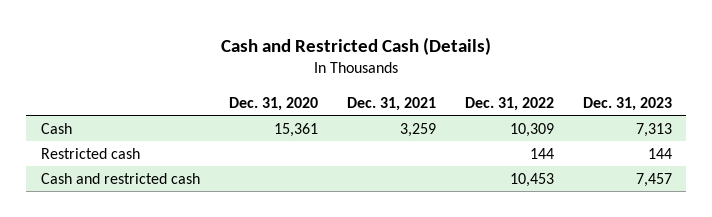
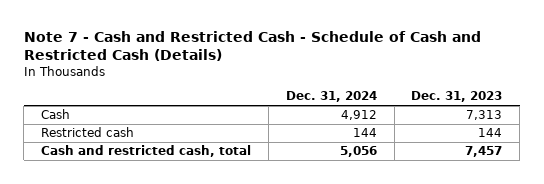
- Cash and Restricted Cash (Details)
+ Note 7 - Cash and Restricted Cash - Schedule of Cash and Restricted Cash (Details)
- | Dec. 31, 2020 | Dec. 31, 2021 | Dec. 31, 2022 | Dec. 31, 2023
+ | Dec. 31, 2024 | Dec. 31, 2023
- Cash and restricted cash | | | 10,453 | 7,457
+ Cash and restricted cash, total | 5,056 | 7,457

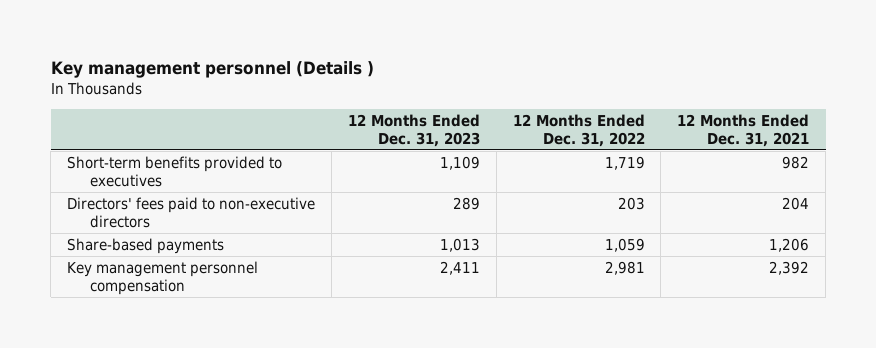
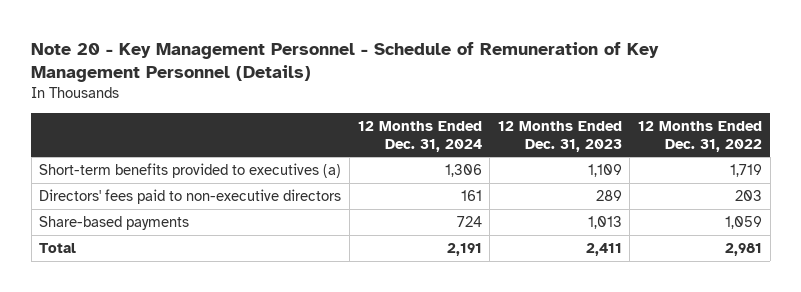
- Key management personnel (Details )
+ Note 20 - Key Management Personnel - Schedule of Remuneration of Key Management Personnel (Details)
- | 12 Months Ended Dec. 31, 2023 | 12 Months Ended Dec. 31, 2022 | 12 Months Ended Dec. 31, 2021
+ | 12 Months Ended Dec. 31, 2024 | 12 Months Ended Dec. 31, 2023 | 12 Months Ended Dec. 31, 2022
- Short-term benefits provided to executives | 1,109 | 1,719 | 982
+ Short-term benefits provided to executives (a) | 1,306 | 1,109 | 1,719
- Key management personnel compensation | 2,411 | 2,981 | 2,392
+ Total | 2,191 | 2,411 | 2,981

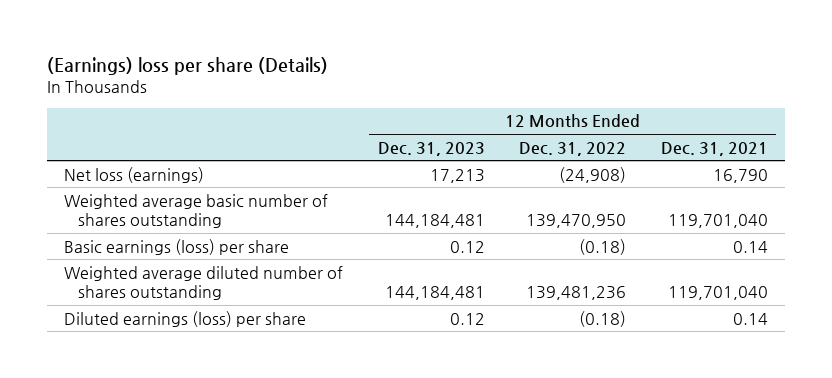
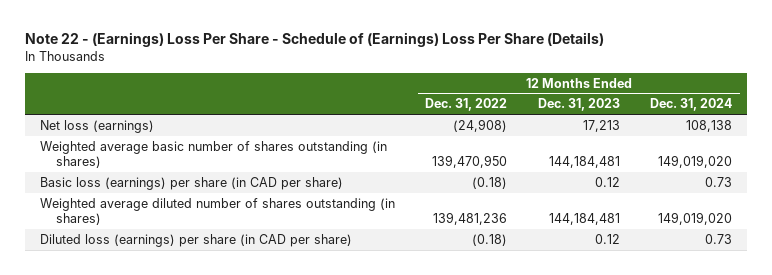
- (Earnings) loss per share (Details)
+ Note 22 - (Earnings) Loss Per Share - Schedule of (Earnings) Loss Per Share (Details)
- | 12 Months Ended Dec. 31, 2023 | 12 Months Ended Dec. 31, 2022 | 12 Months Ended Dec. 31, 2021
+ | 12 Months Ended Dec. 31, 2022 | 12 Months Ended Dec. 31, 2023 | 12 Months Ended Dec. 31, 2024
- Weighted average basic number of shares outstanding | 144,184,481 | 139,470,950 | 119,701,040
- Basic earnings (loss) per share | 0.12 | (0.18) | 0.14
- Weighted average diluted number of shares outstanding | 144,184,481 | 139,481,236 | 119,701,040
- Diluted earnings (loss) per share | 0.12 | (0.18) | 0.14
+ Weighted average basic number of shares outstanding (in shares) | 139,470,950 | 144,184,481 | 149,019,020
+ Basic loss (earnings) per share (in CAD per share) | (0.18) | 0.12 | 0.73
+ Weighted average diluted number of shares outstanding (in shares) | 139,481,236 | 144,184,481 | 149,019,020
+ Diluted loss (earnings) per share (in CAD per share) | (0.18) | 0.12 | 0.73

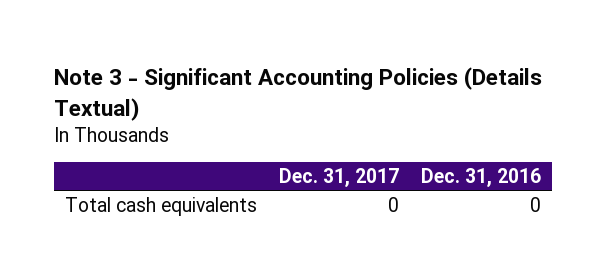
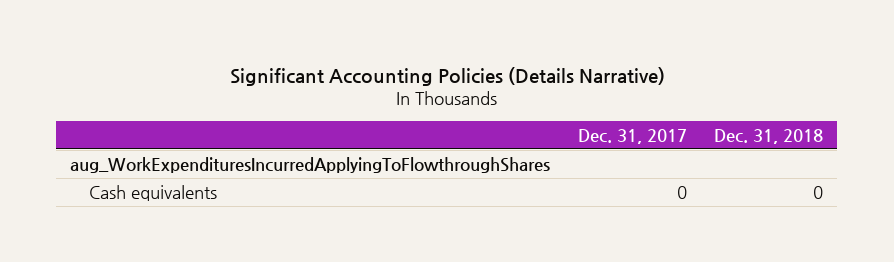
- Note 3 - Significant Accounting Policies (Details Textual)
+ Significant Accounting Policies (Details Narrative)
- | Dec. 31, 2017 | Dec. 31, 2016
+ | Dec. 31, 2017 | Dec. 31, 2018
- Total cash equivalents | 0 | 0
+ aug_WorkExpendituresIncurredApplyingToFlowthroughShares
+ Cash equivalents | 0 | 0

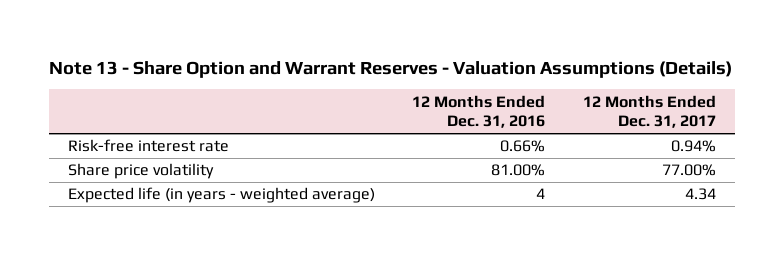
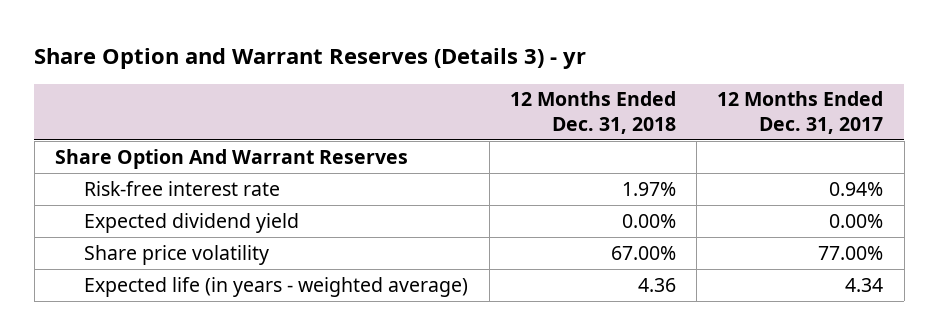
- Note 13 - Share Option and Warrant Reserves - Valuation Assumptions (Details)
+ Share Option and Warrant Reserves (Details 3) - yr
- | 12 Months Ended Dec. 31, 2016 | 12 Months Ended Dec. 31, 2017
+ | 12 Months Ended Dec. 31, 2018 | 12 Months Ended Dec. 31, 2017
+ Share Option And Warrant Reserves
+ Expected dividend yield | 0.00% | 0.00%

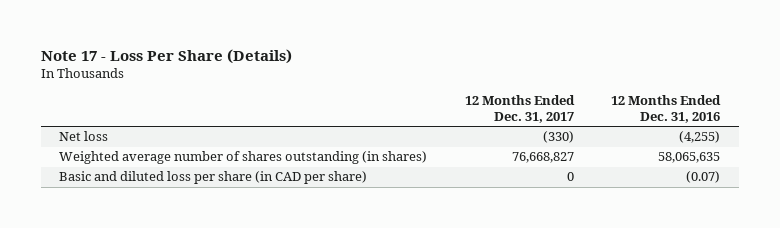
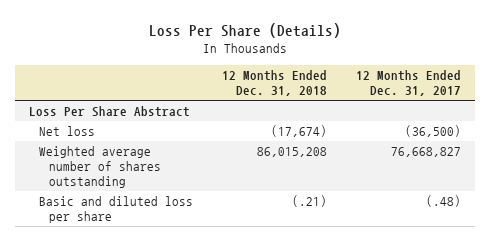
- Note 17 - Loss Per Share (Details)
+ Loss Per Share (Details)
- | 12 Months Ended Dec. 31, 2017 | 12 Months Ended Dec. 31, 2016
+ | 12 Months Ended Dec. 31, 2018 | 12 Months Ended Dec. 31, 2017
- Net loss | (330) | (4,255)
- Weighted average number of shares outstanding (in shares) | 76,668,827 | 58,065,635
- Basic and diluted loss per share (in CAD per share) | 0 | (0.07)
+ Loss Per Share Abstract
+ Net loss | (17,674) | (36,500)
+ Weighted average number of shares outstanding | 86,015,208 | 76,668,827
+ Basic and diluted loss per share | (.21) | (.48)

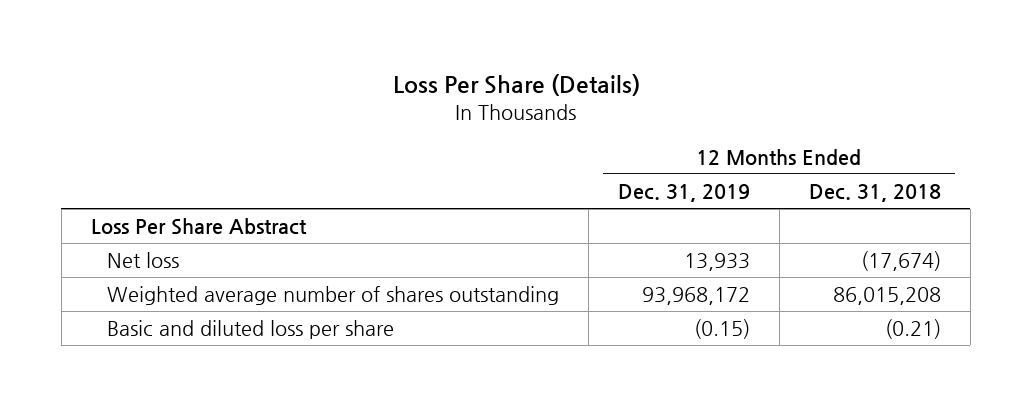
- | 12 Months Ended Dec. 31, 2018 | 12 Months Ended Dec. 31, 2017
+ | 12 Months Ended Dec. 31, 2019 | 12 Months Ended Dec. 31, 2018
- Basic and diluted loss per share | (.21) | (.48)
+ Basic and diluted loss per share | (0.15) | (0.21)

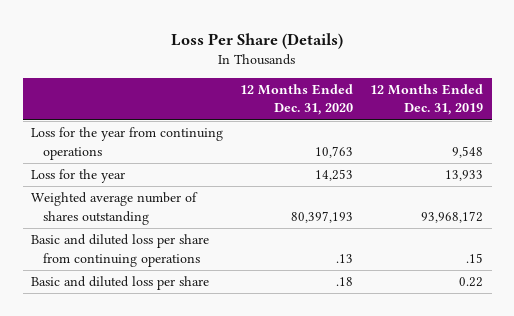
- | 12 Months Ended Dec. 31, 2019 | 12 Months Ended Dec. 31, 2018
+ | 12 Months Ended Dec. 31, 2020 | 12 Months Ended Dec. 31, 2019
- Loss Per Share Abstract
- Net loss | 13,933 | (17,674)
+ Loss for the year from continuing operations | 10,763 | 9,548
+ Loss for the year | 14,253 | 13,933
- Basic and diluted loss per share | (0.15) | (0.21)
+ Basic and diluted loss per share from continuing operations | .13 | .15
+ Basic and diluted loss per share | .18 | 0.22

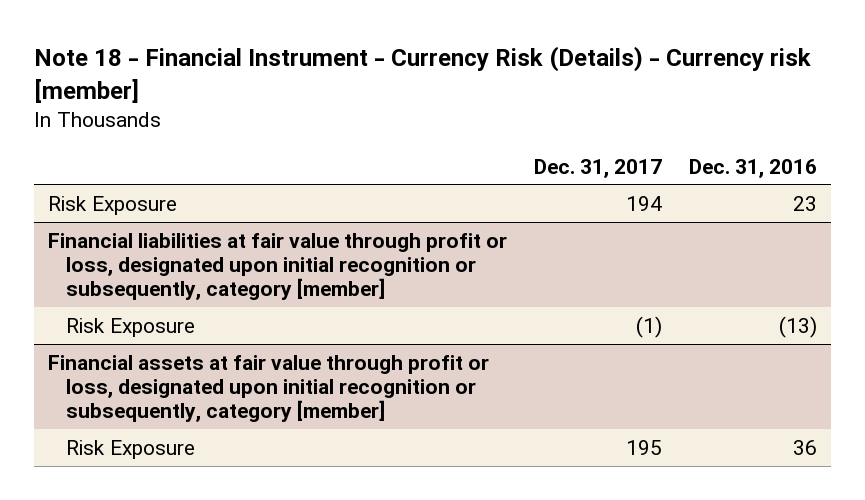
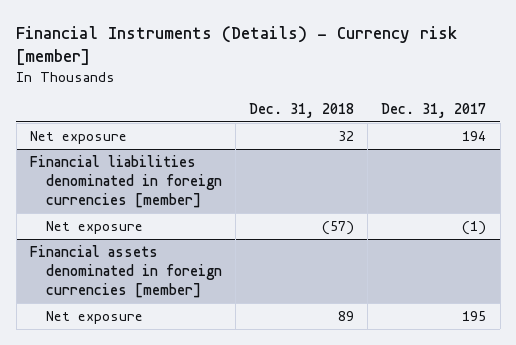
- Note 18 - Financial Instrument - Currency Risk (Details) - Currency risk [member]
+ Financial Instruments (Details) - Currency risk [member]
- | Dec. 31, 2017 | Dec. 31, 2016
+ | Dec. 31, 2018 | Dec. 31, 2017
- Risk Exposure | 194 | 23
- Financial liabilities at fair value through profit or loss, designated upon initial recognition or subsequently, category [member]
- Risk Exposure | (1) | (13)
- Financial assets at fair value through profit or loss, designated upon initial recognition or subsequently, category [member]
- Risk Exposure | 195 | 36
+ Net exposure | 32 | 194
+ Financial liabilities denominated in foreign currencies [member]
+ Net exposure | (57) | (1)
+ Financial assets denominated in foreign currencies [member]
+ Net exposure | 89 | 195

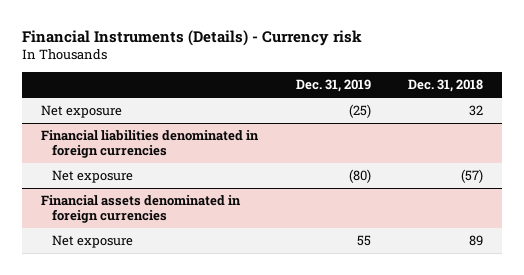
- Financial Instruments (Details) - Currency risk [member]
+ Financial Instruments (Details) - Currency risk
- | Dec. 31, 2018 | Dec. 31, 2017
+ | Dec. 31, 2019 | Dec. 31, 2018
- Financial liabilities denominated in foreign currencies [member]
+ Financial liabilities denominated in foreign currencies
- Financial assets denominated in foreign currencies [member]
+ Financial assets denominated in foreign currencies

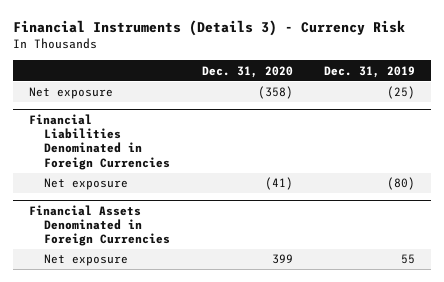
- Financial Instruments (Details) - Currency risk
+ Financial Instruments (Details 3) - Currency Risk
- | Dec. 31, 2019 | Dec. 31, 2018
+ | Dec. 31, 2020 | Dec. 31, 2019
- Financial liabilities denominated in foreign currencies
+ Financial Liabilities Denominated in Foreign Currencies
- Financial assets denominated in foreign currencies
+ Financial Assets Denominated in Foreign Currencies

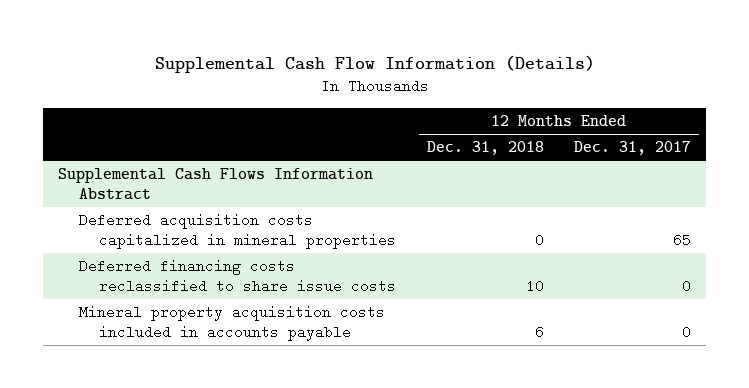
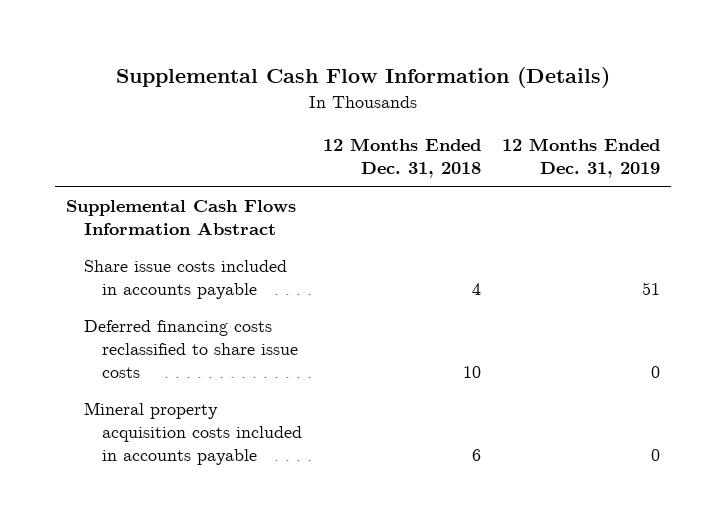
- | 12 Months Ended Dec. 31, 2018 | 12 Months Ended Dec. 31, 2017
+ | 12 Months Ended Dec. 31, 2018 | 12 Months Ended Dec. 31, 2019
- Deferred acquisition costs capitalized in mineral properties | 0 | 65
+ Share issue costs included in accounts payable | 4 | 51

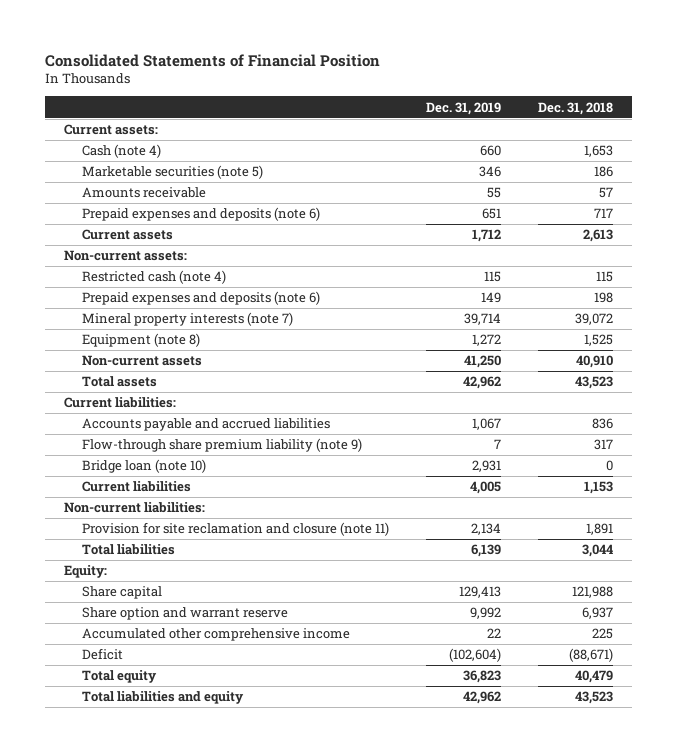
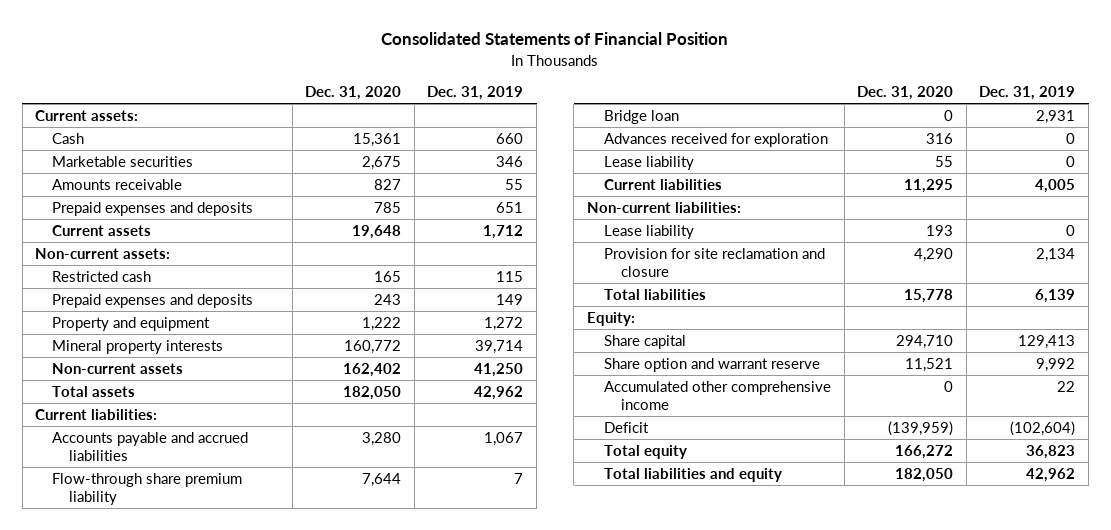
- | Dec. 31, 2019 | Dec. 31, 2018
+ | Dec. 31, 2020 | Dec. 31, 2019
- Cash (note 4) | 660 | 1,653
- Marketable securities (note 5) | 346 | 186
+ Cash | 15,361 | 660
+ Marketable securities | 2,675 | 346
- Prepaid expenses and deposits (note 6) | 651 | 717
+ Prepaid expenses and deposits | 785 | 651
- Restricted cash (note 4) | 115 | 115
- Prepaid expenses and deposits (note 6) | 149 | 198
- Mineral property interests (note 7) | 39,714 | 39,072
- Equipment (note 8) | 1,272 | 1,525
+ Restricted cash | 165 | 115
+ Prepaid expenses and deposits | 243 | 149
+ Property and equipment | 1,222 | 1,272
+ Mineral property interests | 160,772 | 39,714
- Flow-through share premium liability (note 9) | 7 | 317
- Bridge loan (note 10) | 2,931 | 0
+ Flow-through share premium liability | 7,644 | 7
+ Bridge loan | 0 | 2,931
+ Advances received for exploration | 316 | 0
+ Lease liability | 55 | 0
- Provision for site reclamation and closure (note 11) | 2,134 | 1,891
+ Lease liability | 193 | 0
+ Provision for site reclamation and closure | 4,290 | 2,134

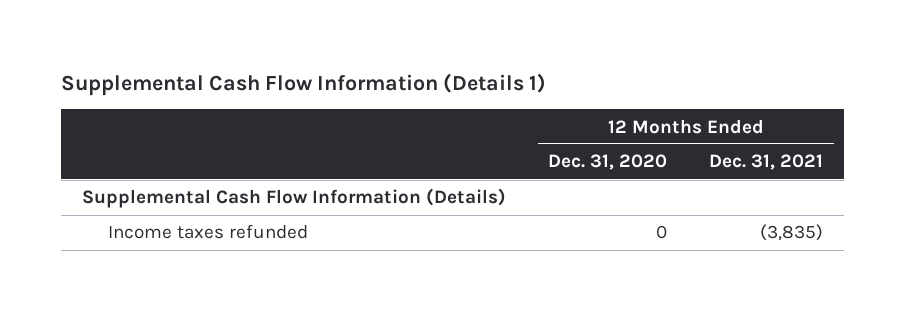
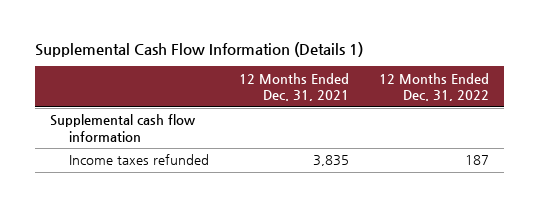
- | 12 Months Ended Dec. 31, 2020 | 12 Months Ended Dec. 31, 2021
+ | 12 Months Ended Dec. 31, 2021 | 12 Months Ended Dec. 31, 2022
- Supplemental Cash Flow Information (Details)
- Income taxes refunded | 0 | (3,835)
+ Supplemental cash flow information
+ Income taxes refunded | 3,835 | 187

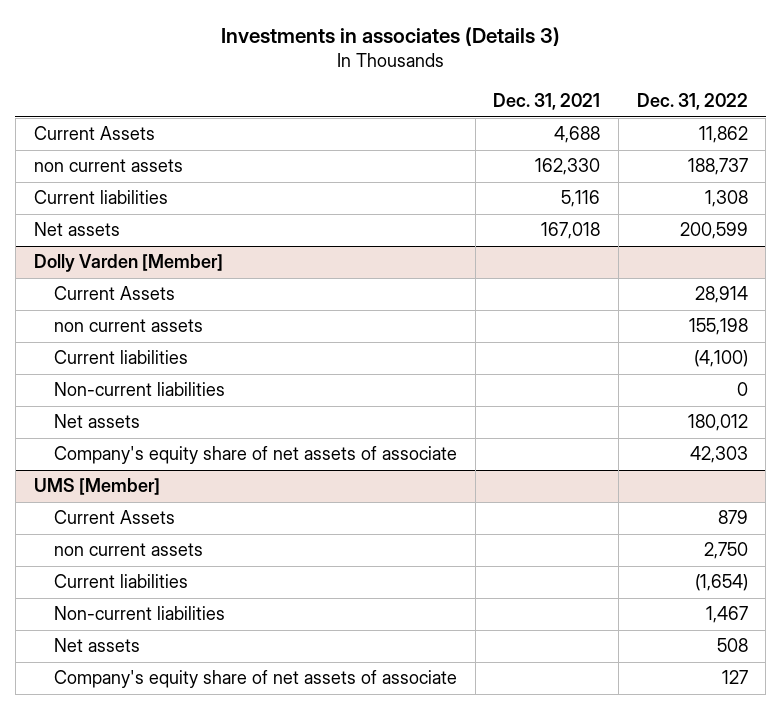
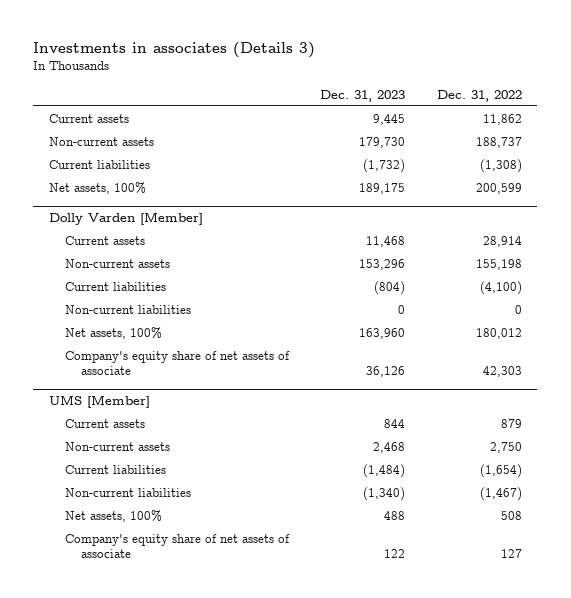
- | Dec. 31, 2021 | Dec. 31, 2022
+ | Dec. 31, 2023 | Dec. 31, 2022
- Current Assets | 4,688 | 11,862
- non current assets | 162,330 | 188,737
- Current liabilities | 5,116 | 1,308
- Net assets | 167,018 | 200,599
+ Current assets | 9,445 | 11,862
+ Non-current assets | 179,730 | 188,737
+ Current liabilities | (1,732) | (1,308)
+ Net assets, 100% | 189,175 | 200,599
@ Dolly Varden [Member]
- Current Assets | | 28,914
- non current assets | | 155,198
+ Current assets | 11,468 | 28,914
+ Non-current assets | 153,296 | 155,198
- Net assets | | 180,012
+ Net assets, 100% | 163,960 | 180,012
@ UMS [Member]
- Current Assets | | 879
- non current assets | | 2,750
+ Current assets | 844 | 879
+ Non-current assets | 2,468 | 2,750
- Non-current liabilities | | 1,467
- Net assets | | 508
+ Non-current liabilities | (1,340) | (1,467)
+ Net assets, 100% | 488 | 508

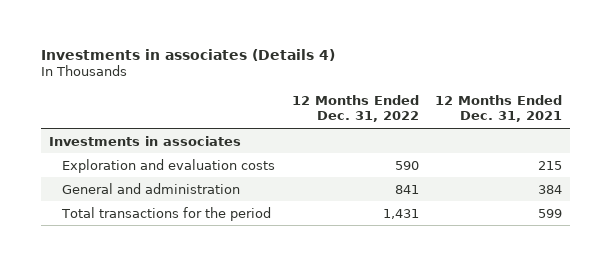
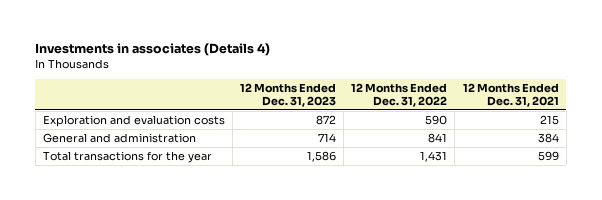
- | 12 Months Ended Dec. 31, 2022 | 12 Months Ended Dec. 31, 2021
+ | 12 Months Ended Dec. 31, 2023 | 12 Months Ended Dec. 31, 2022 | 12 Months Ended Dec. 31, 2021
- Investments in associates
- Total transactions for the period | 1,431 | 599
+ Total transactions for the year | 1,586 | 1,431 | 599

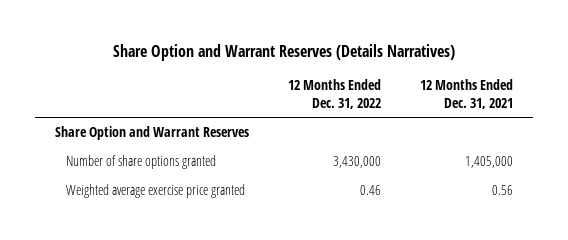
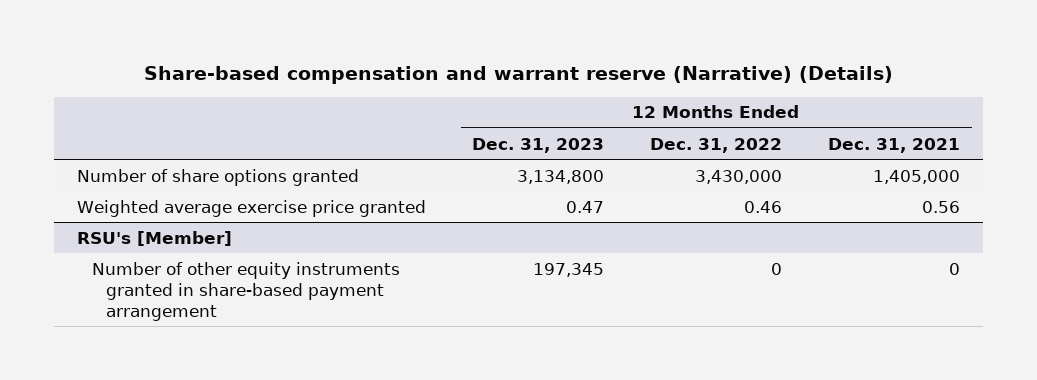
- Share Option and Warrant Reserves (Details Narratives)
+ Share-based compensation and warrant reserve (Narrative) (Details)
- | 12 Months Ended Dec. 31, 2022 | 12 Months Ended Dec. 31, 2021
+ | 12 Months Ended Dec. 31, 2023 | 12 Months Ended Dec. 31, 2022 | 12 Months Ended Dec. 31, 2021
- Share Option and Warrant Reserves
+ RSU's [Member]
+ Number of other equity instruments granted in share-based payment arrangement | 197,345 | 0 | 0

